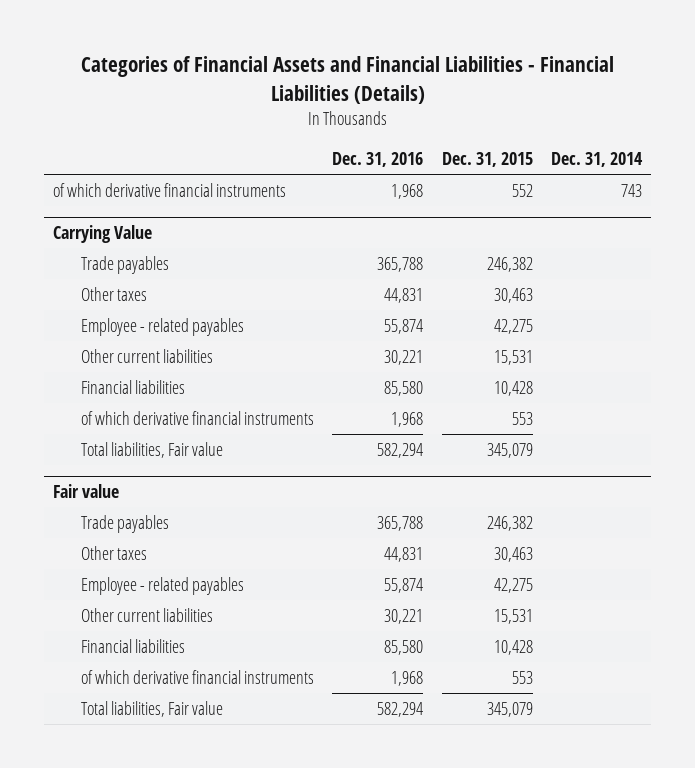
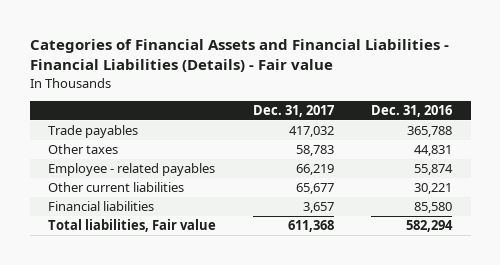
- Categories of Financial Assets and Financial Liabilities - Financial Liabilities (Details)
+ Categories of Financial Assets and Financial Liabilities - Financial Liabilities (Details) - Fair value
- | Dec. 31, 2016 | Dec. 31, 2015 | Dec. 31, 2014
+ | Dec. 31, 2017 | Dec. 31, 2016
- of which derivative financial instruments | 1,968 | 552 | 743
- Carrying Value
- of which derivative financial instruments | 1,968 | 553 |
- Fair value
- Trade payables | 365,788 | 246,382 |
- Other taxes | 44,831 | 30,463 |
- Employee - related payables | 55,874 | 42,275 |
- Other current liabilities | 30,221 | 15,531 |
- Financial liabilities | 85,580 | 10,428 |
- of which derivative financial instruments | 1,968 | 553 |
- Total liabilities, Fair value | 582,294 | 345,079 |

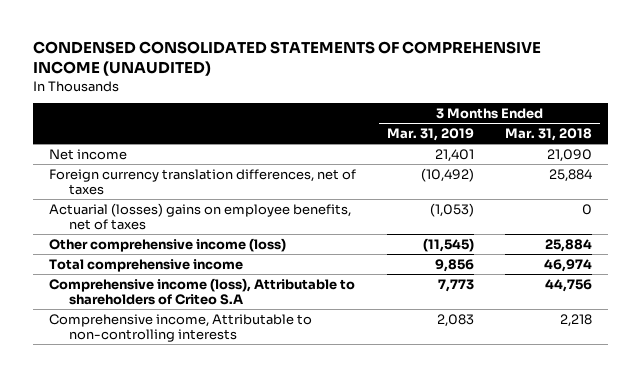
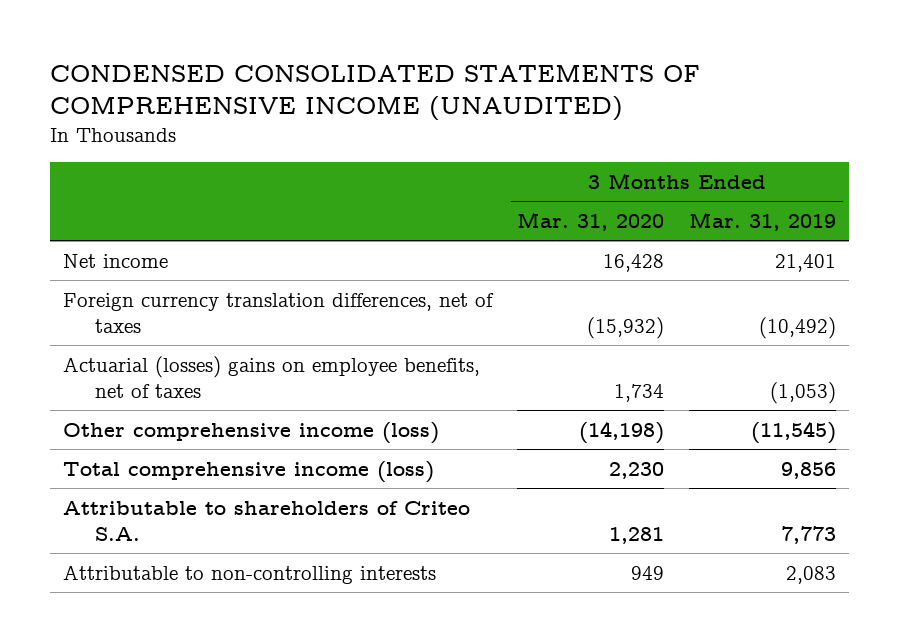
- | 3 Months Ended Mar. 31, 2019 | 3 Months Ended Mar. 31, 2018
+ | 3 Months Ended Mar. 31, 2020 | 3 Months Ended Mar. 31, 2019
- Total comprehensive income | 9,856 | 46,974
- Comprehensive income (loss), Attributable to shareholders of Criteo S.A | 7,773 | 44,756
- Comprehensive income, Attributable to non-controlling interests | 2,083 | 2,218
+ Total comprehensive income (loss) | 2,230 | 9,856
+ Attributable to shareholders of Criteo S.A. | 1,281 | 7,773
+ Attributable to non-controlling interests | 949 | 2,083

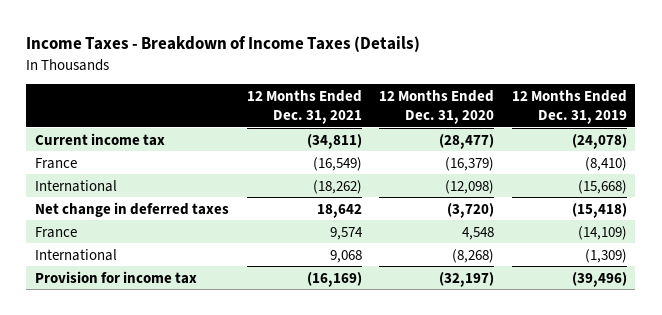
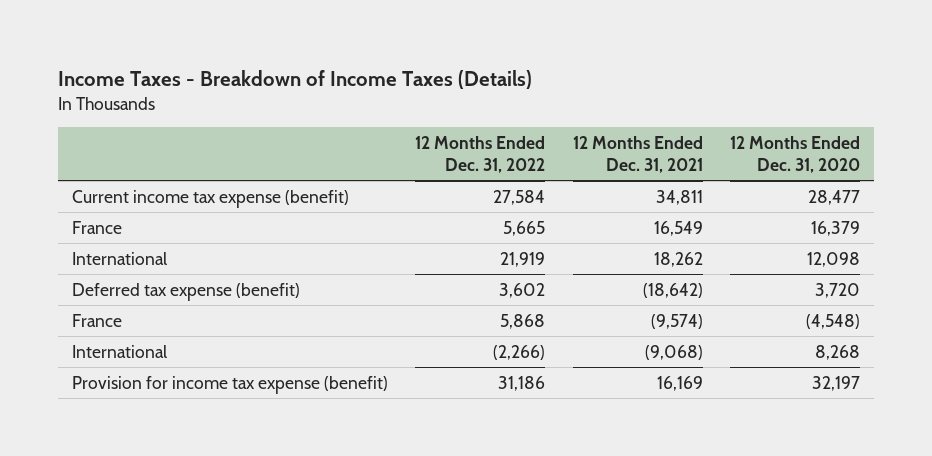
- | 12 Months Ended Dec. 31, 2021 | 12 Months Ended Dec. 31, 2020 | 12 Months Ended Dec. 31, 2019
+ | 12 Months Ended Dec. 31, 2022 | 12 Months Ended Dec. 31, 2021 | 12 Months Ended Dec. 31, 2020
- Current income tax | (34,811) | (28,477) | (24,078)
- France | (16,549) | (16,379) | (8,410)
- International | (18,262) | (12,098) | (15,668)
- Net change in deferred taxes | 18,642 | (3,720) | (15,418)
- France | 9,574 | 4,548 | (14,109)
- International | 9,068 | (8,268) | (1,309)
- Provision for income tax | (16,169) | (32,197) | (39,496)
+ Current income tax expense (benefit) | 27,584 | 34,811 | 28,477
+ France | 5,665 | 16,549 | 16,379
+ International | 21,919 | 18,262 | 12,098
+ Deferred tax expense (benefit) | 3,602 | (18,642) | 3,720
+ France | 5,868 | (9,574) | (4,548)
+ International | (2,266) | (9,068) | 8,268
+ Provision for income tax expense (benefit) | 31,186 | 16,169 | 32,197

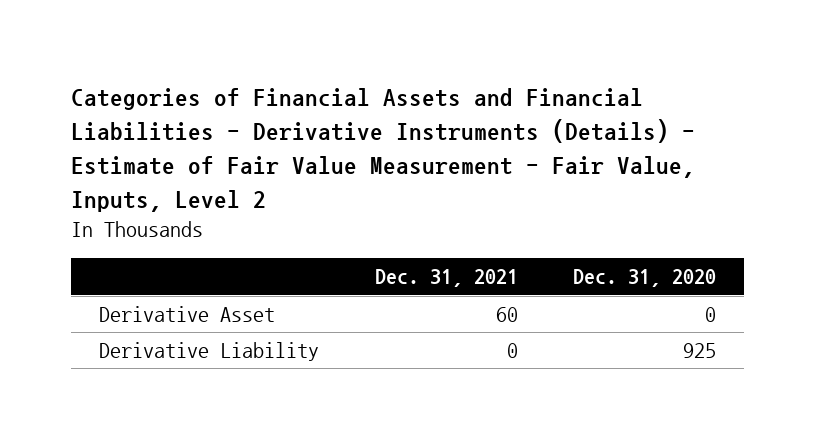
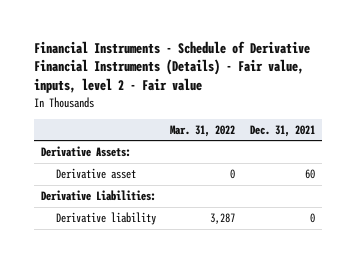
- Categories of Financial Assets and Financial Liabilities - Derivative Instruments (Details) - Estimate of Fair Value Measurement - Fair Value, Inputs, Level 2
+ Financial Instruments - Schedule of Derivative Financial Instruments (Details) - Fair value, inputs, level 2 - Fair value
- | Dec. 31, 2021 | Dec. 31, 2020
+ | Mar. 31, 2022 | Dec. 31, 2021
- Derivative Asset | 60 | 0
- Derivative Liability | 0 | 925
+ Derivative Assets:
+ Derivative asset | 0 | 60
+ Derivative Liabilities:
+ Derivative liability | 3,287 | 0

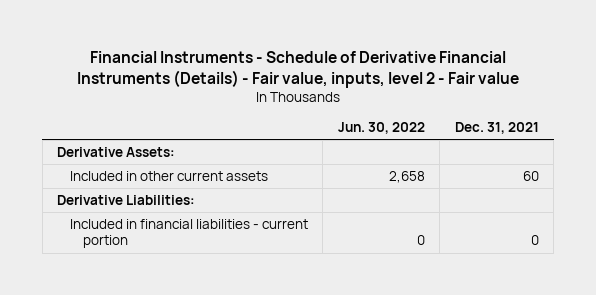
- | Mar. 31, 2022 | Dec. 31, 2021
+ | Jun. 30, 2022 | Dec. 31, 2021
- Derivative asset | 0 | 60
+ Included in other current assets | 2,658 | 60
- Derivative liability | 3,287 | 0
+ Included in financial liabilities - current portion | 0 | 0

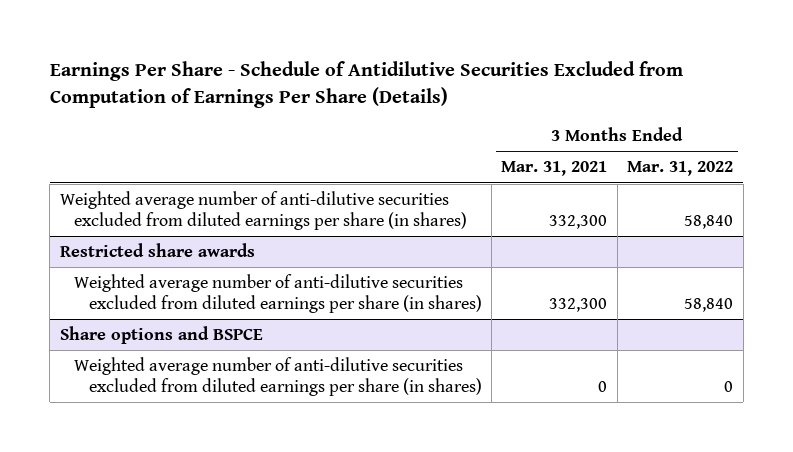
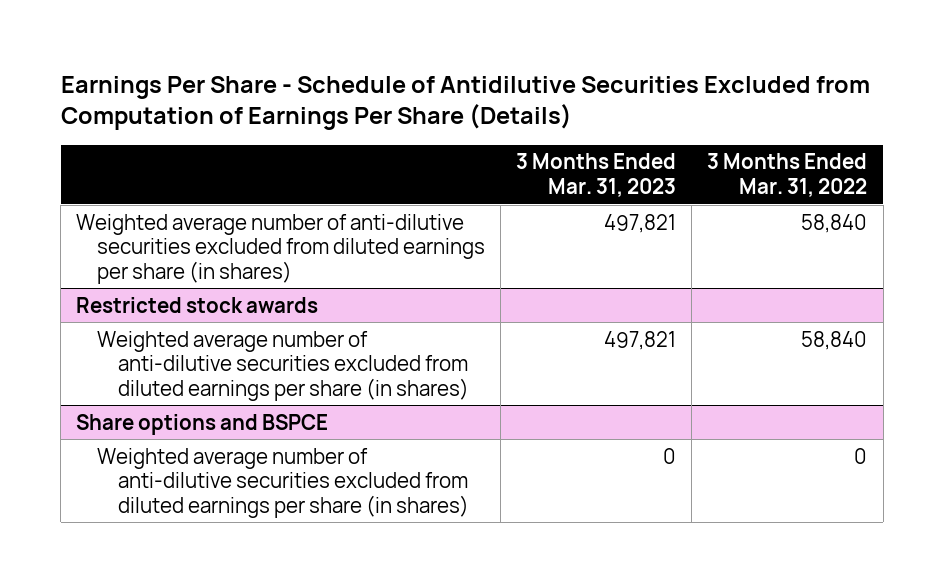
- | 3 Months Ended Mar. 31, 2021 | 3 Months Ended Mar. 31, 2022
+ | 3 Months Ended Mar. 31, 2023 | 3 Months Ended Mar. 31, 2022
- Restricted share awards
+ Restricted stock awards

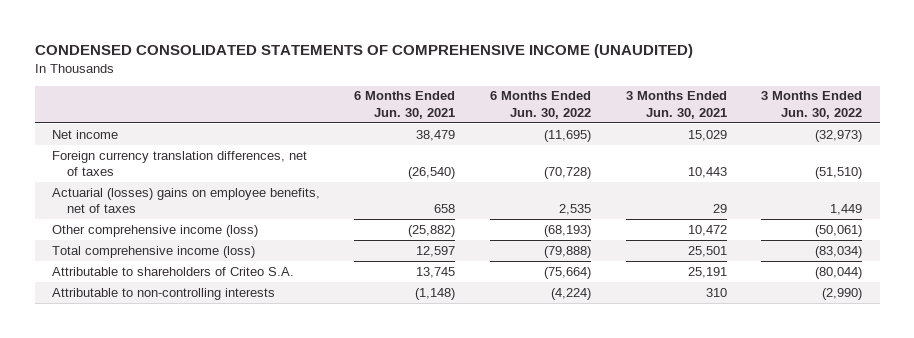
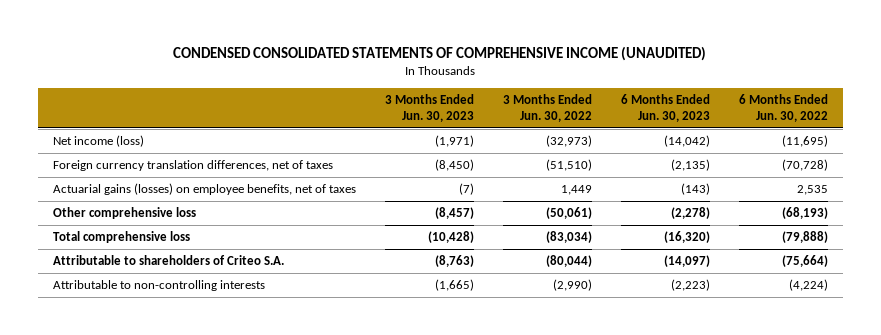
- | 6 Months Ended Jun. 30, 2021 | 6 Months Ended Jun. 30, 2022 | 3 Months Ended Jun. 30, 2021 | 3 Months Ended Jun. 30, 2022
+ | 3 Months Ended Jun. 30, 2023 | 3 Months Ended Jun. 30, 2022 | 6 Months Ended Jun. 30, 2023 | 6 Months Ended Jun. 30, 2022
- Net income | 38,479 | (11,695) | 15,029 | (32,973)
+ Net income (loss) | (1,971) | (32,973) | (14,042) | (11,695)
- Actuarial (losses) gains on employee benefits, net of taxes | 658 | 2,535 | 29 | 1,449
- Other comprehensive income (loss) | (25,882) | (68,193) | 10,472 | (50,061)
- Total comprehensive income (loss) | 12,597 | (79,888) | 25,501 | (83,034)
+ Actuarial gains (losses) on employee benefits, net of taxes | (7) | 1,449 | (143) | 2,535
+ Other comprehensive loss | (8,457) | (50,061) | (2,278) | (68,193)
+ Total comprehensive loss | (10,428) | (83,034) | (16,320) | (79,888)

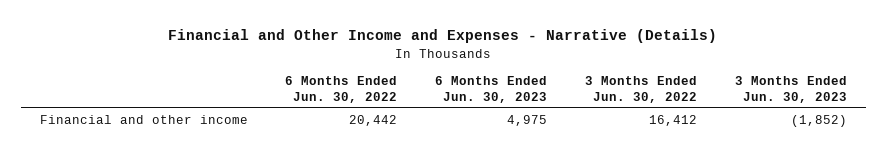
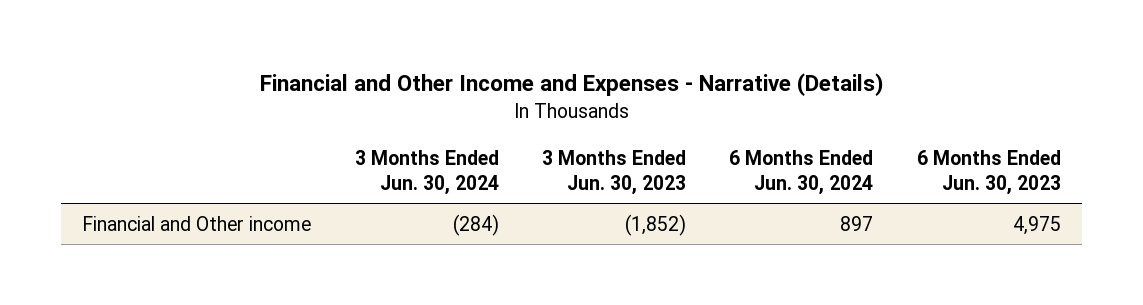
- | 6 Months Ended Jun. 30, 2022 | 6 Months Ended Jun. 30, 2023 | 3 Months Ended Jun. 30, 2022 | 3 Months Ended Jun. 30, 2023
+ | 3 Months Ended Jun. 30, 2024 | 3 Months Ended Jun. 30, 2023 | 6 Months Ended Jun. 30, 2024 | 6 Months Ended Jun. 30, 2023
- Financial and other income | 20,442 | 4,975 | 16,412 | (1,852)
+ Financial and Other income | (284) | (1,852) | 897 | 4,975

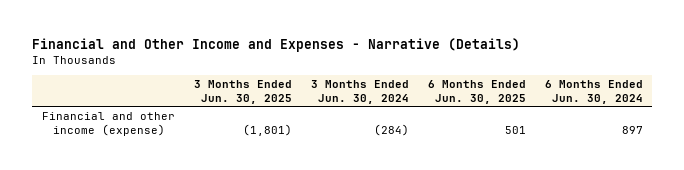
- | 3 Months Ended Jun. 30, 2024 | 3 Months Ended Jun. 30, 2023 | 6 Months Ended Jun. 30, 2024 | 6 Months Ended Jun. 30, 2023
+ | 3 Months Ended Jun. 30, 2025 | 3 Months Ended Jun. 30, 2024 | 6 Months Ended Jun. 30, 2025 | 6 Months Ended Jun. 30, 2024
- Financial and Other income | (284) | (1,852) | 897 | 4,975
+ Financial and other income (expense) | (1,801) | (284) | 501 | 897

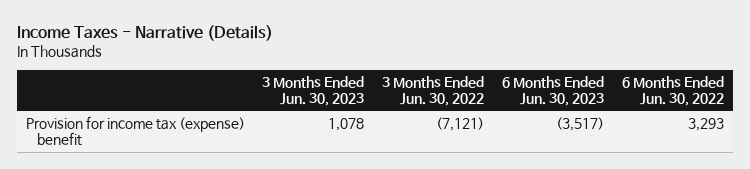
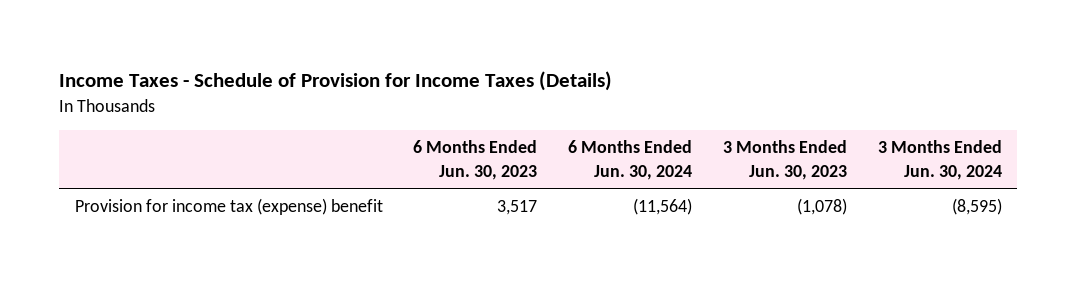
- Income Taxes - Narrative (Details)
+ Income Taxes - Schedule of Provision for Income Taxes (Details)
- | 3 Months Ended Jun. 30, 2023 | 3 Months Ended Jun. 30, 2022 | 6 Months Ended Jun. 30, 2023 | 6 Months Ended Jun. 30, 2022
+ | 6 Months Ended Jun. 30, 2023 | 6 Months Ended Jun. 30, 2024 | 3 Months Ended Jun. 30, 2023 | 3 Months Ended Jun. 30, 2024
- Provision for income tax (expense) benefit | 1,078 | (7,121) | (3,517) | 3,293
+ Provision for income tax (expense) benefit | 3,517 | (11,564) | (1,078) | (8,595)

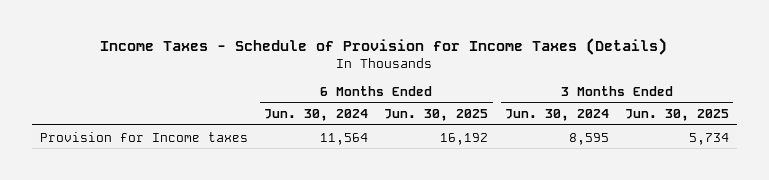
- | 6 Months Ended Jun. 30, 2023 | 6 Months Ended Jun. 30, 2024 | 3 Months Ended Jun. 30, 2023 | 3 Months Ended Jun. 30, 2024
+ | 6 Months Ended Jun. 30, 2024 | 6 Months Ended Jun. 30, 2025 | 3 Months Ended Jun. 30, 2024 | 3 Months Ended Jun. 30, 2025
- Provision for income tax (expense) benefit | 3,517 | (11,564) | (1,078) | (8,595)
+ Provision for Income taxes | 11,564 | 16,192 | 8,595 | 5,734

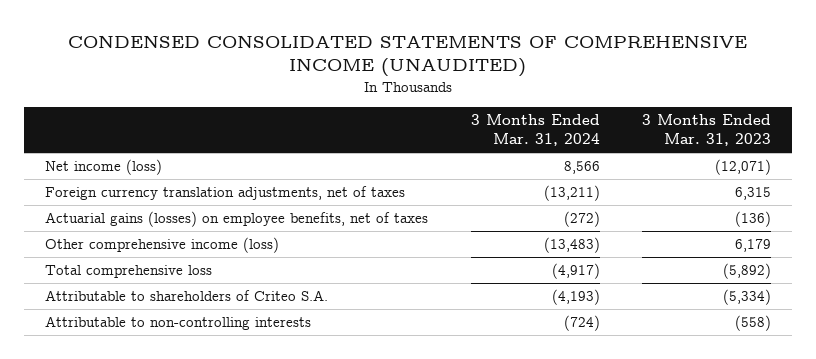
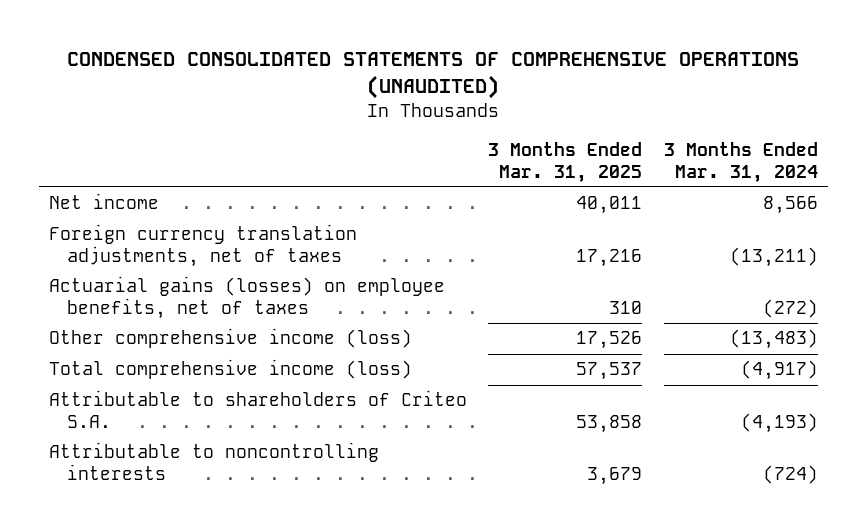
- CONDENSED CONSOLIDATED STATEMENTS OF COMPREHENSIVE INCOME (UNAUDITED)
+ CONDENSED CONSOLIDATED STATEMENTS OF COMPREHENSIVE OPERATIONS (UNAUDITED)
- | 3 Months Ended Mar. 31, 2024 | 3 Months Ended Mar. 31, 2023
+ | 3 Months Ended Mar. 31, 2025 | 3 Months Ended Mar. 31, 2024
- Net income (loss) | 8,566 | (12,071)
+ Net income | 40,011 | 8,566
- Total comprehensive loss | (4,917) | (5,892)
+ Total comprehensive income (loss) | 57,537 | (4,917)
- Attributable to non-controlling interests | (724) | (558)
+ Attributable to noncontrolling interests | 3,679 | (724)

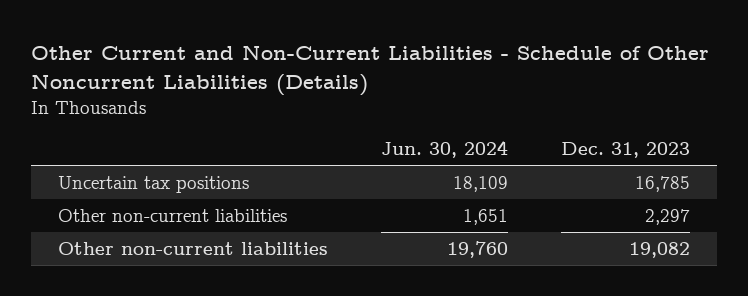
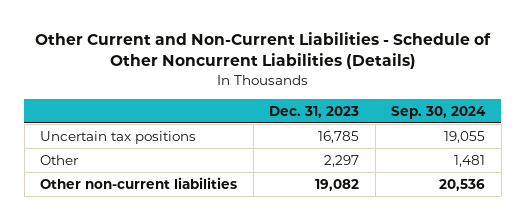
- | Jun. 30, 2024 | Dec. 31, 2023
+ | Dec. 31, 2023 | Sep. 30, 2024
- Other non-current liabilities | 1,651 | 2,297
+ Other | 2,297 | 1,481

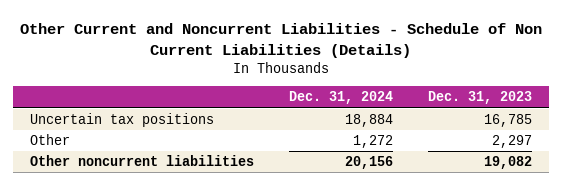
- Other Current and Non-Current Liabilities - Schedule of Other Noncurrent Liabilities (Details)
+ Other Current and Noncurrent Liabilities - Schedule of Non Current Liabilities (Details)
- | Dec. 31, 2023 | Sep. 30, 2024
+ | Dec. 31, 2024 | Dec. 31, 2023
- Other non-current liabilities | 19,082 | 20,536
+ Other noncurrent liabilities | 20,156 | 19,082

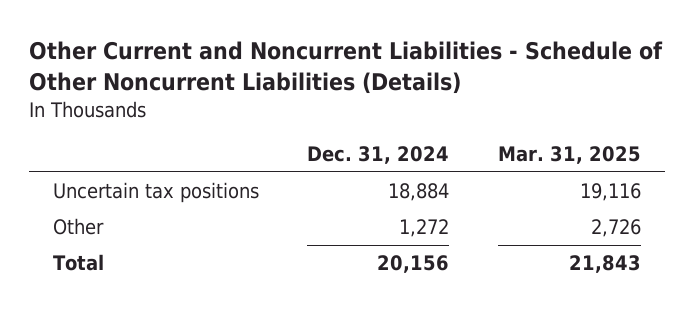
- Other Current and Noncurrent Liabilities - Schedule of Non Current Liabilities (Details)
+ Other Current and Noncurrent Liabilities - Schedule of Other Noncurrent Liabilities (Details)
- | Dec. 31, 2024 | Dec. 31, 2023
+ | Dec. 31, 2024 | Mar. 31, 2025
- Other noncurrent liabilities | 20,156 | 19,082
+ Total | 20,156 | 21,843

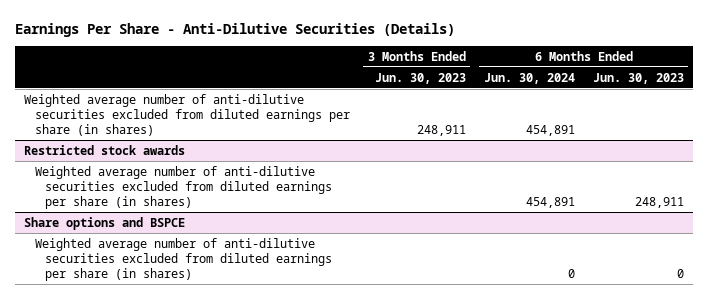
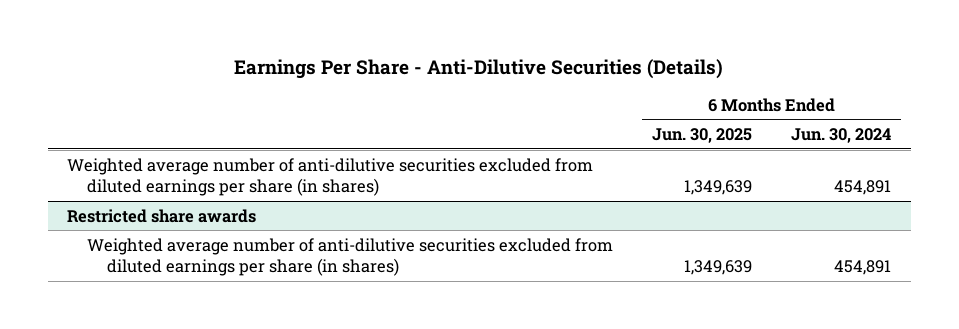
- | 3 Months Ended Jun. 30, 2023 | 6 Months Ended Jun. 30, 2024 | 6 Months Ended Jun. 30, 2023
+ | 6 Months Ended Jun. 30, 2025 | 6 Months Ended Jun. 30, 2024
- Restricted stock awards
+ Restricted share awards
- Share options and BSPCE
- Weighted average number of anti-dilutive securities excluded from diluted earnings per share (in shares) | | 0 | 0

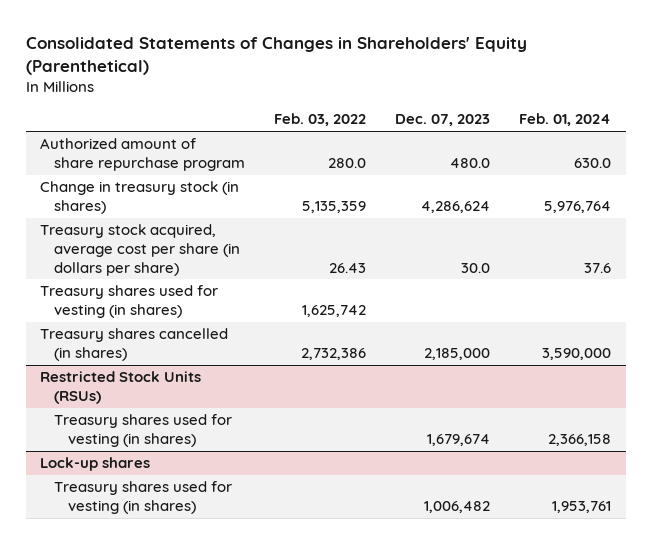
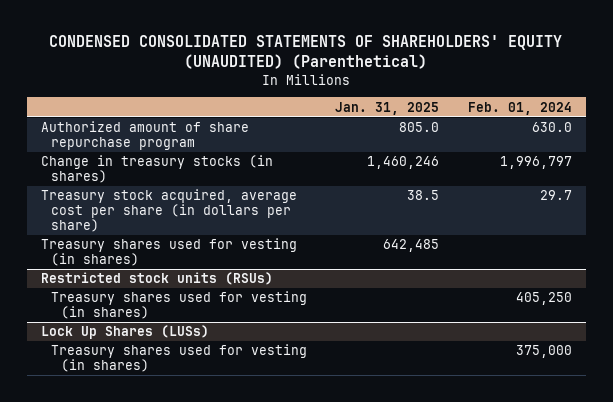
- Consolidated Statements of Changes in Shareholders' Equity (Parenthetical)
+ CONDENSED CONSOLIDATED STATEMENTS OF SHAREHOLDERS' EQUITY (UNAUDITED) (Parenthetical)
- | Feb. 03, 2022 | Dec. 07, 2023 | Feb. 01, 2024
+ | Jan. 31, 2025 | Feb. 01, 2024
- Change in treasury stock (in shares) | 5,135,359 | 4,286,624 | 5,976,764
- Treasury stock acquired, average cost per share (in dollars per share) | 26.43 | 30.0 | 37.6
+ Change in treasury stocks (in shares) | 1,460,246 | 1,996,797
+ Treasury stock acquired, average cost per share (in dollars per share) | 38.5 | 29.7
- Treasury shares cancelled (in shares) | 2,732,386 | 2,185,000 | 3,590,000
- Restricted Stock Units (RSUs)
- Treasury shares used for vesting (in shares) | | 1,679,674 | 2,366,158
- Lock-up shares
- Treasury shares used for vesting (in shares) | | 1,006,482 | 1,953,761
+ Restricted stock units (RSUs)
+ Treasury shares used for vesting (in shares) | | 405,250
+ Lock Up Shares (LUSs)
+ Treasury shares used for vesting (in shares) | | 375,000

